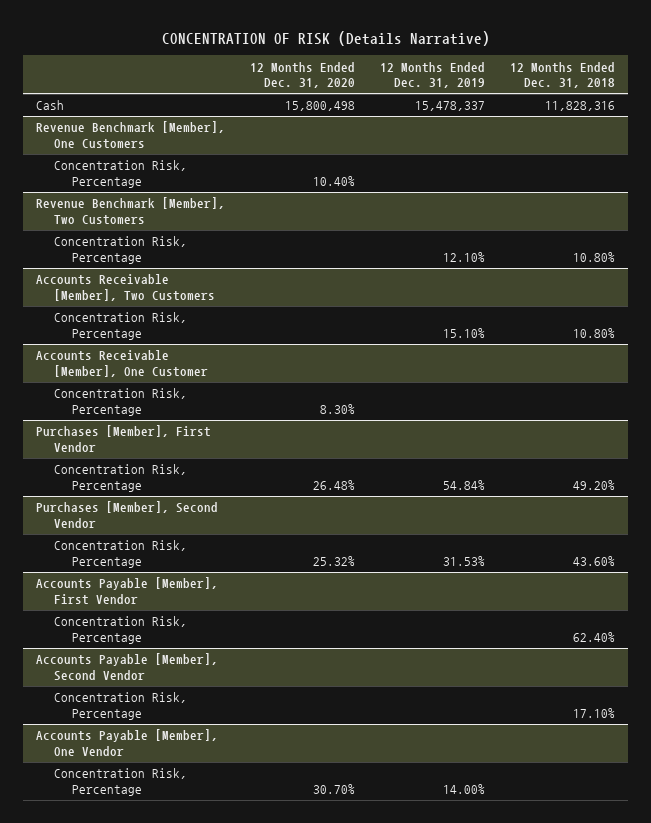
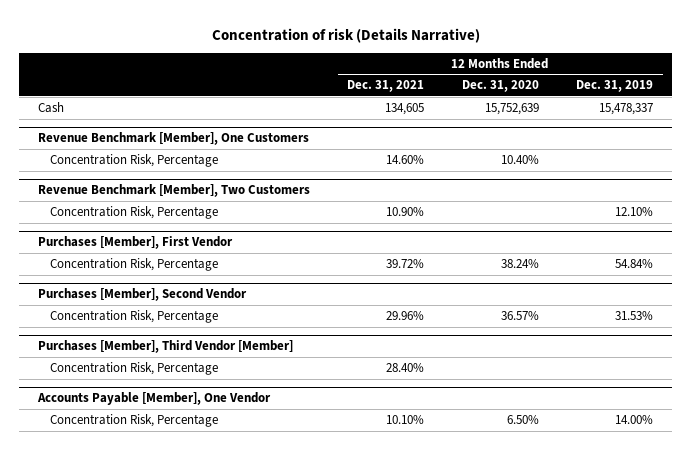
- CONCENTRATION OF RISK (Details Narrative)
+ Concentration of risk (Details Narrative)
- | 12 Months Ended Dec. 31, 2020 | 12 Months Ended Dec. 31, 2019 | 12 Months Ended Dec. 31, 2018
+ | 12 Months Ended Dec. 31, 2021 | 12 Months Ended Dec. 31, 2020 | 12 Months Ended Dec. 31, 2019
- Cash | 15,800,498 | 15,478,337 | 11,828,316
+ Cash | 134,605 | 15,752,639 | 15,478,337
- Accounts Receivable [Member], Two Customers
- Concentration Risk, Percentage | | 15.10% | 10.80%
- Accounts Receivable [Member], One Customer
- Concentration Risk, Percentage | 8.30% | |
@ Purchases [Member], First Vendor
- Concentration Risk, Percentage | 26.48% | 54.84% | 49.20%
+ Concentration Risk, Percentage | 39.72% | 38.24% | 54.84%
@ Purchases [Member], Second Vendor
- Concentration Risk, Percentage | 25.32% | 31.53% | 43.60%
- Accounts Payable [Member], First Vendor
- Concentration Risk, Percentage | | | 62.40%
- Accounts Payable [Member], Second Vendor
@ Purchases [Member], Second Vendor
+ Concentration Risk, Percentage | 29.96% | 36.57% | 31.53%
+ Purchases [Member], Third Vendor [Member]
@ Accounts Payable [Member], One Vendor
- Concentration Risk, Percentage | 30.70% | 14.00% |
+ Concentration Risk, Percentage | 10.10% | 6.50% | 14.00%

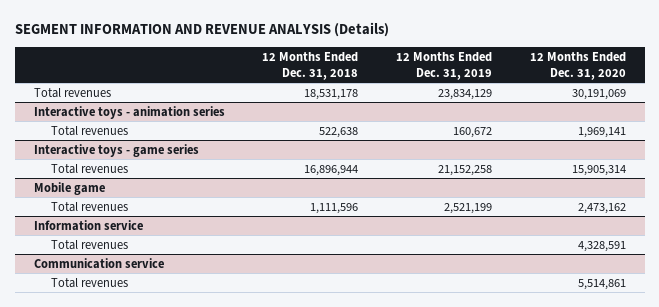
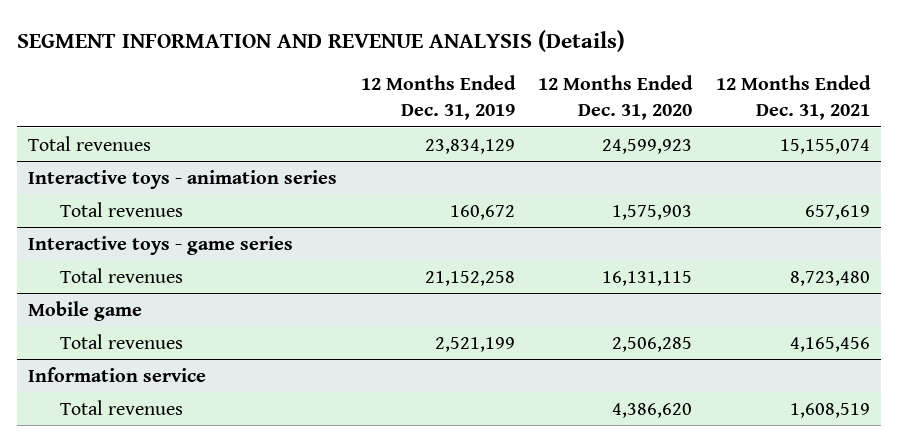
- | 12 Months Ended Dec. 31, 2018 | 12 Months Ended Dec. 31, 2019 | 12 Months Ended Dec. 31, 2020
+ | 12 Months Ended Dec. 31, 2019 | 12 Months Ended Dec. 31, 2020 | 12 Months Ended Dec. 31, 2021
- Total revenues | 18,531,178 | 23,834,129 | 30,191,069
+ Total revenues | 23,834,129 | 24,599,923 | 15,155,074
@ Interactive toys - animation series
- Total revenues | 522,638 | 160,672 | 1,969,141
+ Total revenues | 160,672 | 1,575,903 | 657,619
@ Interactive toys - game series
- Total revenues | 16,896,944 | 21,152,258 | 15,905,314
+ Total revenues | 21,152,258 | 16,131,115 | 8,723,480
@ Mobile game
- Total revenues | 1,111,596 | 2,521,199 | 2,473,162
+ Total revenues | 2,521,199 | 2,506,285 | 4,165,456
@ Information service
- Total revenues | | | 4,328,591
- Communication service
- Total revenues | | | 5,514,861
@ Information service
+ Total revenues | | 4,386,620 | 1,608,519

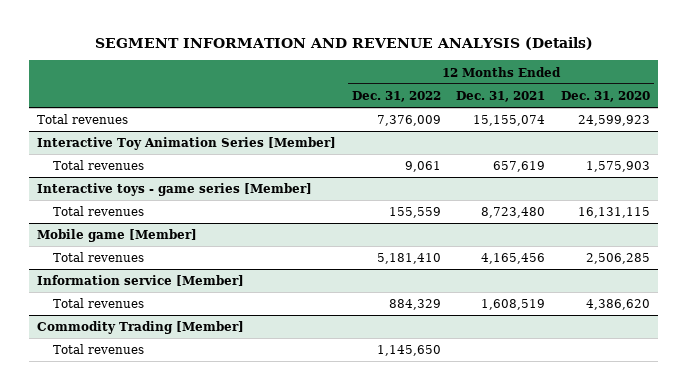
- | 12 Months Ended Dec. 31, 2019 | 12 Months Ended Dec. 31, 2020 | 12 Months Ended Dec. 31, 2021
+ | 12 Months Ended Dec. 31, 2022 | 12 Months Ended Dec. 31, 2021 | 12 Months Ended Dec. 31, 2020
- Interactive toys - animation series
+ Interactive Toy Animation Series [Member]
- Interactive toys - game series
+ Interactive toys - game series [Member]
- Mobile game
+ Mobile game [Member]
- Information service
+ Information service [Member]
+ Commodity Trading [Member]
+ Total revenues | 1,145,650 | |

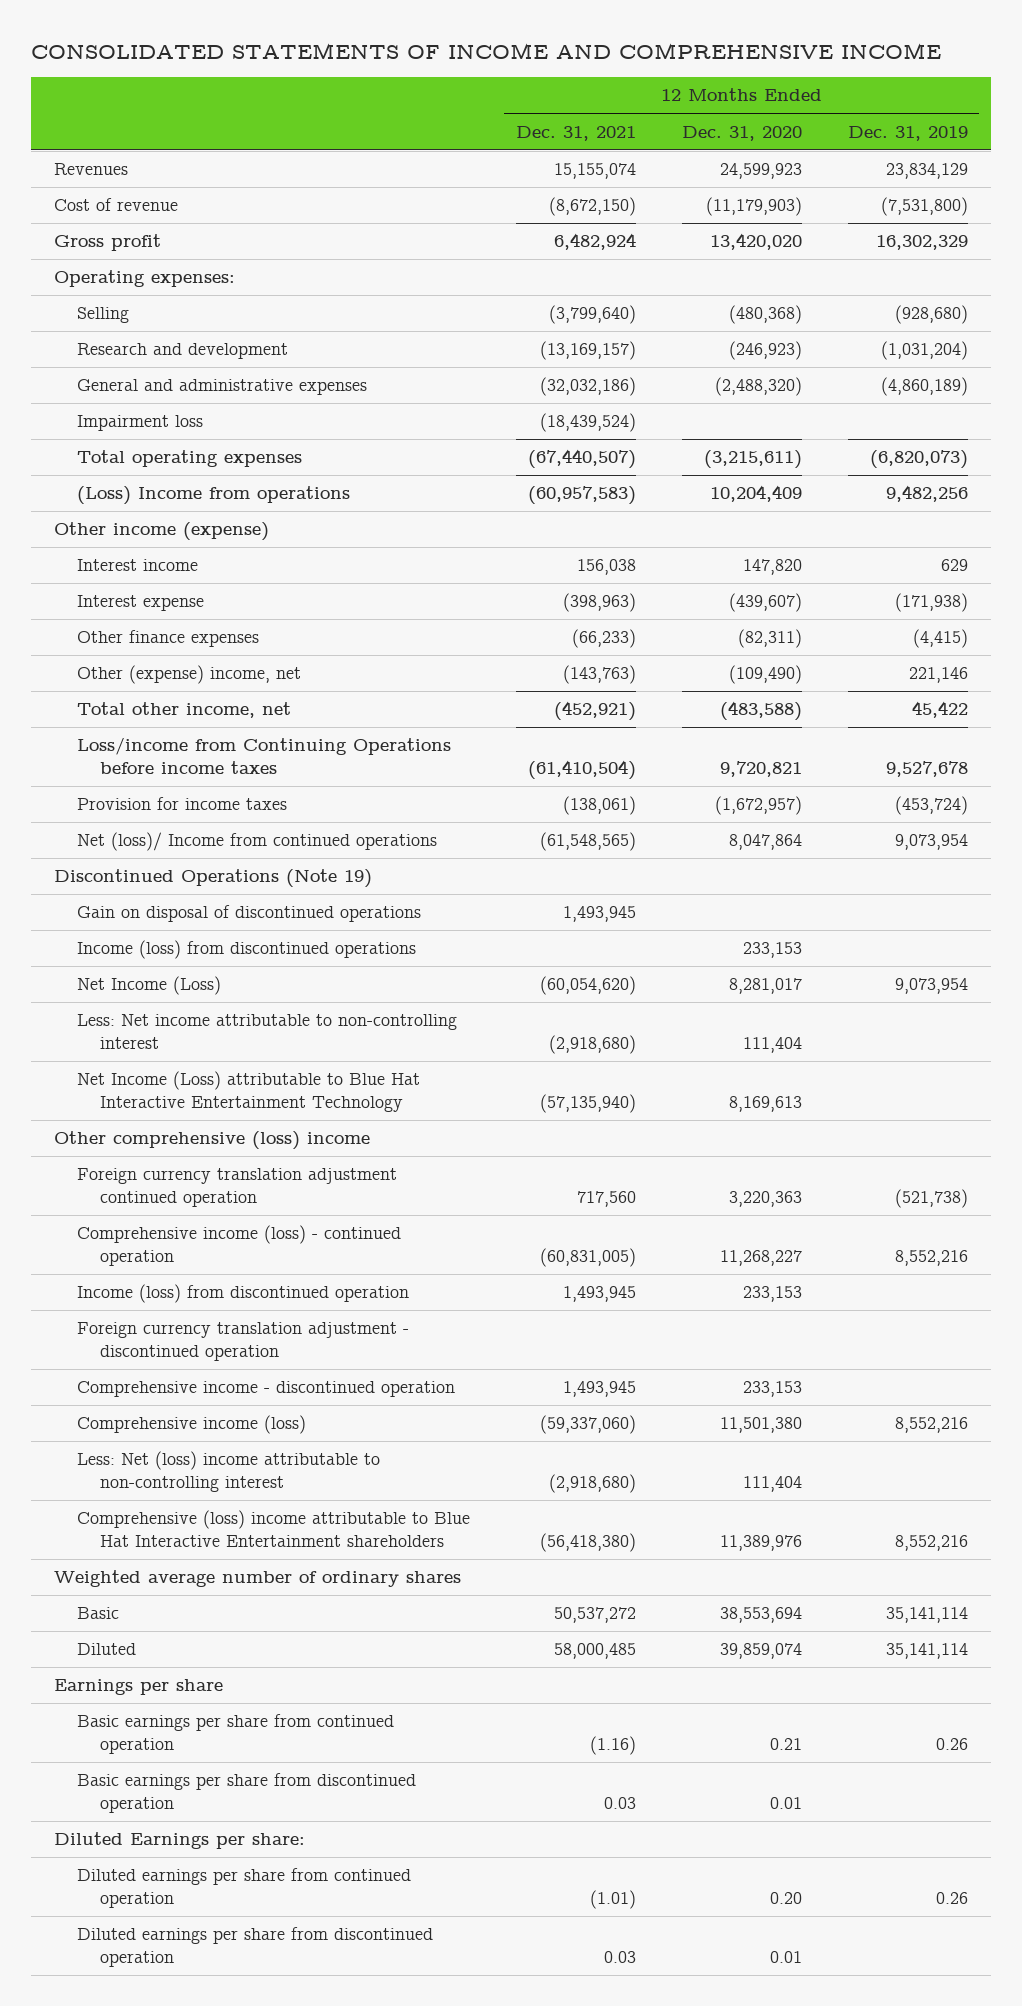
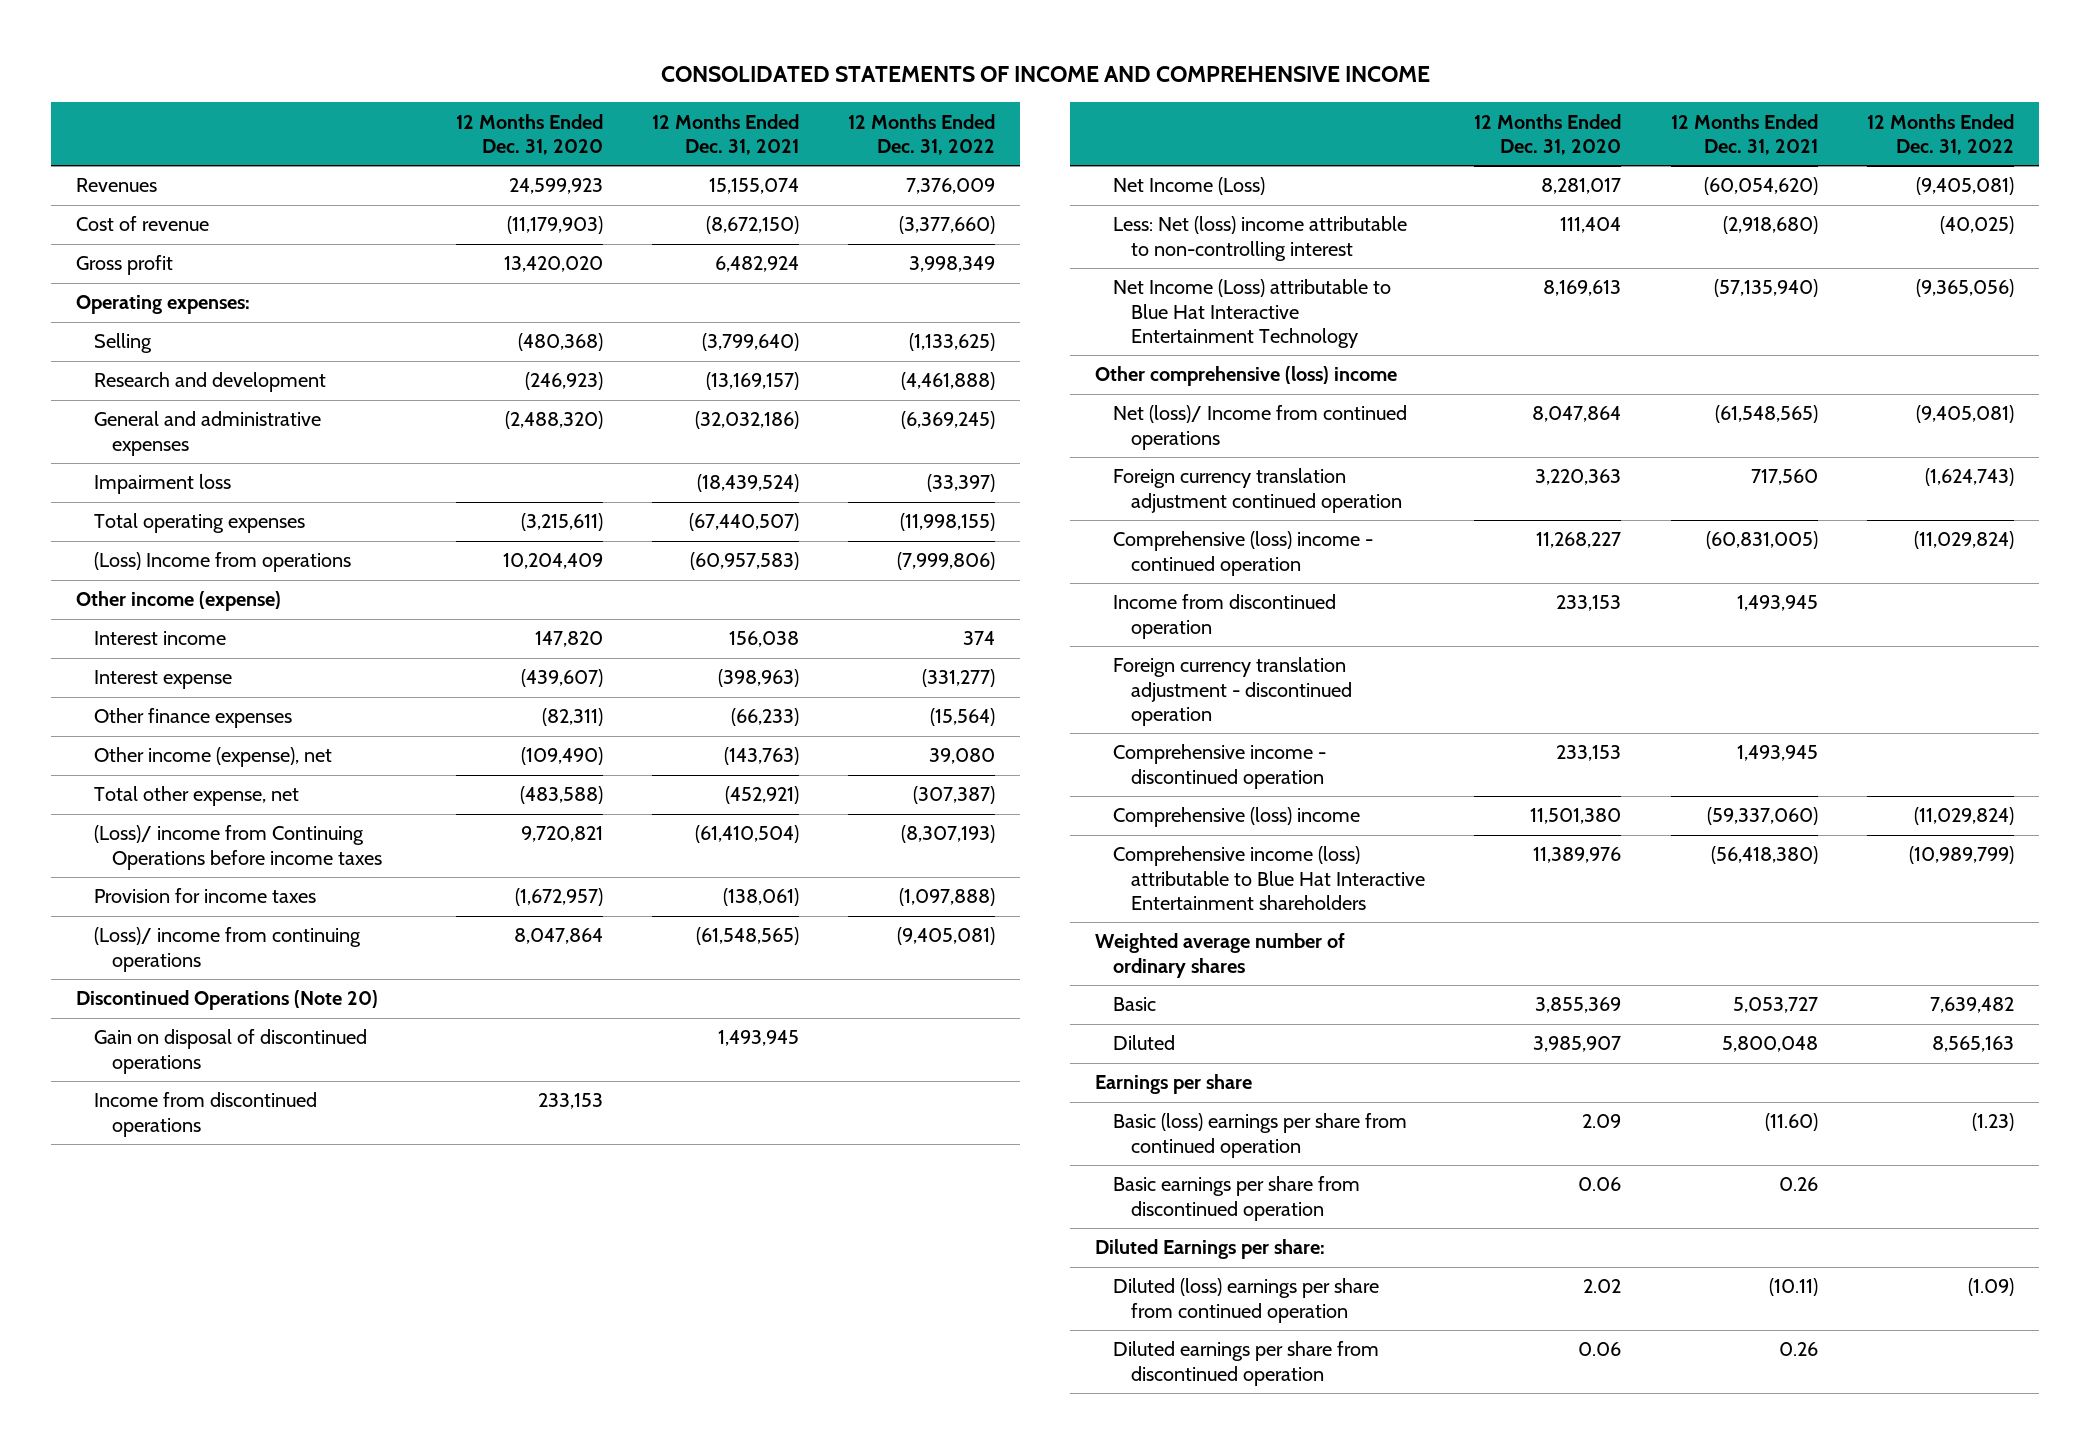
- | 12 Months Ended Dec. 31, 2021 | 12 Months Ended Dec. 31, 2020 | 12 Months Ended Dec. 31, 2019
+ | 12 Months Ended Dec. 31, 2020 | 12 Months Ended Dec. 31, 2021 | 12 Months Ended Dec. 31, 2022
- Other (expense) income, net | (143,763) | (109,490) | 221,146
- Total other income, net | (452,921) | (483,588) | 45,422
- Loss/income from Continuing Operations before income taxes | (61,410,504) | 9,720,821 | 9,527,678
+ Other income (expense), net | (109,490) | (143,763) | 39,080
+ Total other expense, net | (483,588) | (452,921) | (307,387)
+ (Loss)/ income from Continuing Operations before income taxes | 9,720,821 | (61,410,504) | (8,307,193)
- Discontinued Operations (Note 19)
+ (Loss)/ income from continuing operations | 8,047,864 | (61,548,565) | (9,405,081)
+ Discontinued Operations (Note 20)
- Income (loss) from discontinued operations | | 233,153 |
+ Income from discontinued operations | 233,153 | |
- Less: Net income attributable to non-controlling interest | (2,918,680) | 111,404 |
moved up: Less: Net (loss) income attributable to non-controlling interest | 111,404 | (2,918,680) | (40,025)
moved down: Net (loss)/ Income from continued operations | 8,047,864 | (61,548,565) | (9,405,081)
- Comprehensive income (loss) - continued operation | (60,831,005) | 11,268,227 | 8,552,216
- Income (loss) from discontinued operation | 1,493,945 | 233,153 |
+ Comprehensive (loss) income - continued operation | 11,268,227 | (60,831,005) | (11,029,824)
+ Income from discontinued operation | 233,153 | 1,493,945 |
- Comprehensive income (loss) | (59,337,060) | 11,501,380 | 8,552,216
- Comprehensive (loss) income attributable to Blue Hat Interactive Entertainment shareholders | (56,418,380) | 11,389,976 | 8,552,216
+ Comprehensive (loss) income | 11,501,380 | (59,337,060) | (11,029,824)
+ Comprehensive income (loss) attributable to Blue Hat Interactive Entertainment shareholders | 11,389,976 | (56,418,380) | (10,989,799)
- Basic | 50,537,272 | 38,553,694 | 35,141,114
- Diluted | 58,000,485 | 39,859,074 | 35,141,114
+ Basic | 3,855,369 | 5,053,727 | 7,639,482
+ Diluted | 3,985,907 | 5,800,048 | 8,565,163
- Basic earnings per share from continued operation | (1.16) | 0.21 | 0.26
- Basic earnings per share from discontinued operation | 0.03 | 0.01 |
+ Basic (loss) earnings per share from continued operation | 2.09 | (11.60) | (1.23)
+ Basic earnings per share from discontinued operation | 0.06 | 0.26 |
- Diluted earnings per share from continued operation | (1.01) | 0.20 | 0.26
- Diluted earnings per share from discontinued operation | 0.03 | 0.01 |
+ Diluted (loss) earnings per share from continued operation | 2.02 | (10.11) | (1.09)
+ Diluted earnings per share from discontinued operation | 0.06 | 0.26 |

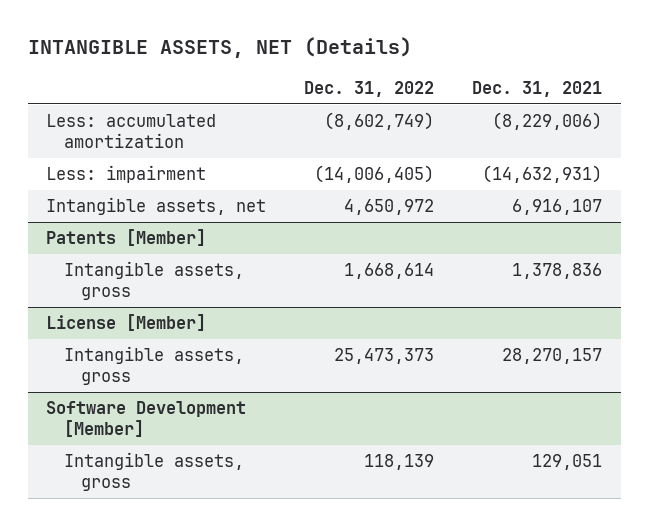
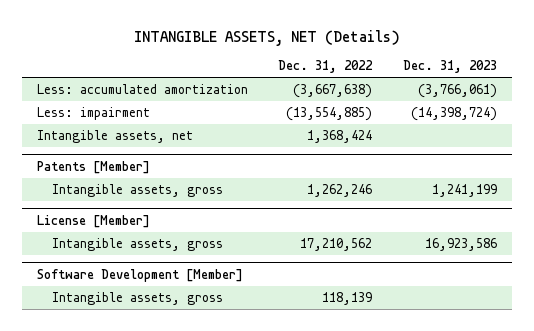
- | Dec. 31, 2022 | Dec. 31, 2021
+ | Dec. 31, 2022 | Dec. 31, 2023
- Less: accumulated amortization | (8,602,749) | (8,229,006)
- Less: impairment | (14,006,405) | (14,632,931)
- Intangible assets, net | 4,650,972 | 6,916,107
+ Less: accumulated amortization | (3,667,638) | (3,766,061)
+ Less: impairment | (13,554,885) | (14,398,724)
+ Intangible assets, net | 1,368,424 |
@ Patents [Member]
- Intangible assets, gross | 1,668,614 | 1,378,836
+ Intangible assets, gross | 1,262,246 | 1,241,199
@ License [Member]
- Intangible assets, gross | 25,473,373 | 28,270,157
+ Intangible assets, gross | 17,210,562 | 16,923,586

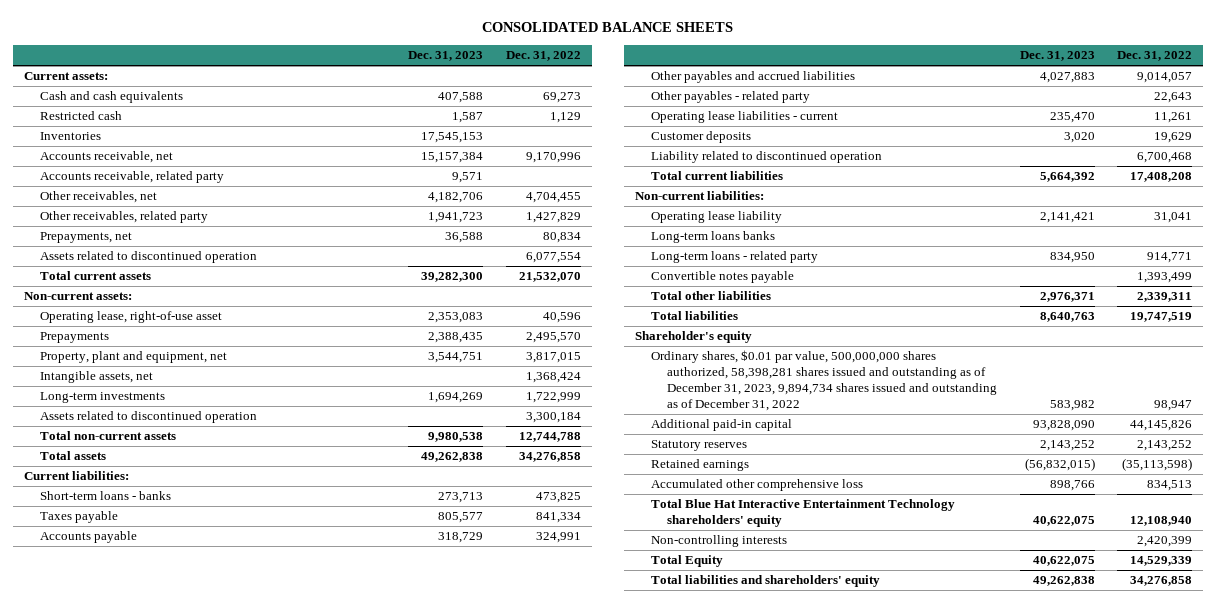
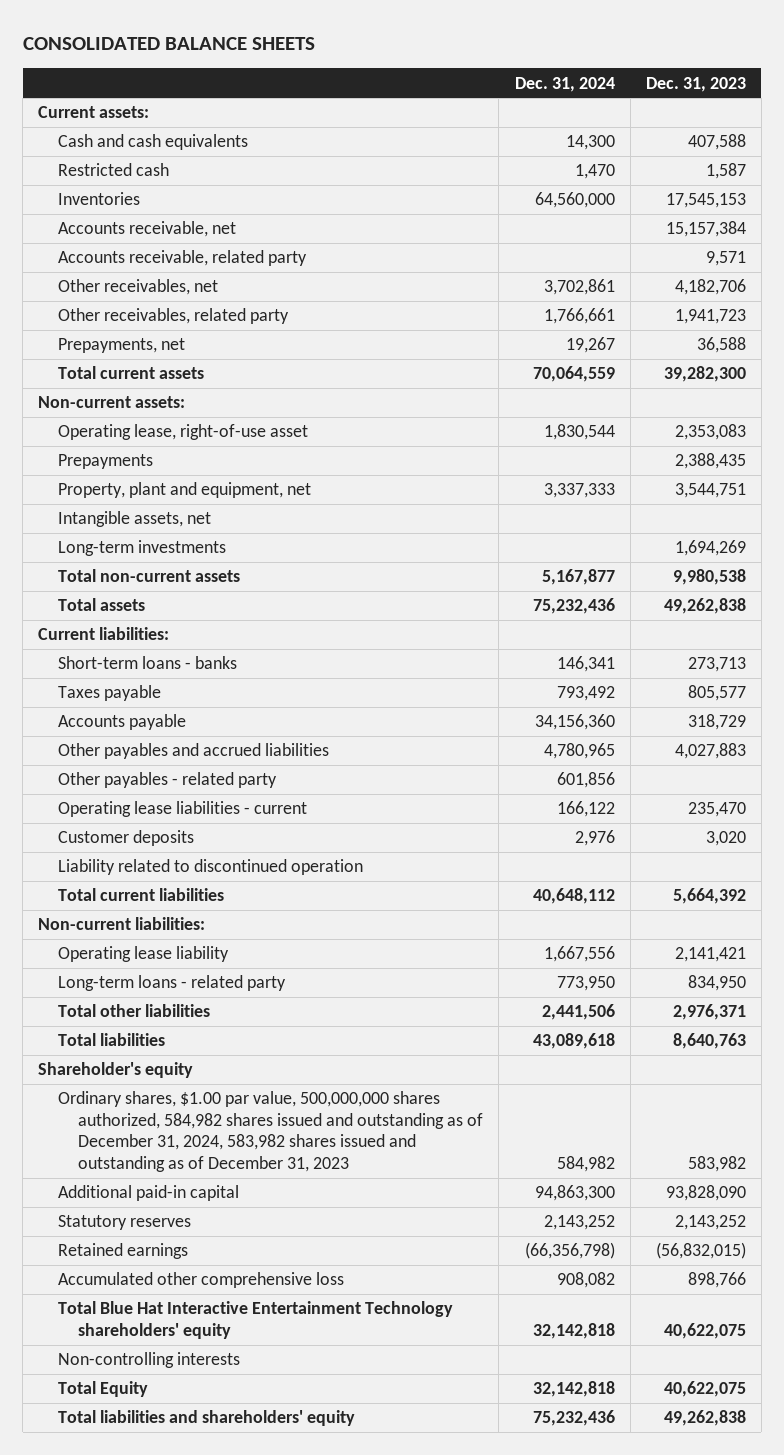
- | Dec. 31, 2023 | Dec. 31, 2022
+ | Dec. 31, 2024 | Dec. 31, 2023
- Assets related to discontinued operation | | 6,077,554
- Assets related to discontinued operation | | 3,300,184
- Long-term loans banks
- Convertible notes payable | | 1,393,499
- Ordinary shares, $0.01 par value, 500,000,000 shares authorized, 58,398,281 shares issued and outstanding as of December 31, 2023, 9,894,734 shares issued and outstanding as of December 31, 2022 | 583,982 | 98,947
+ Ordinary shares, $1.00 par value, 500,000,000 shares authorized, 584,982 shares issued and outstanding as of December 31, 2024, 583,982 shares issued and outstanding as of December 31, 2023 | 584,982 | 583,982

